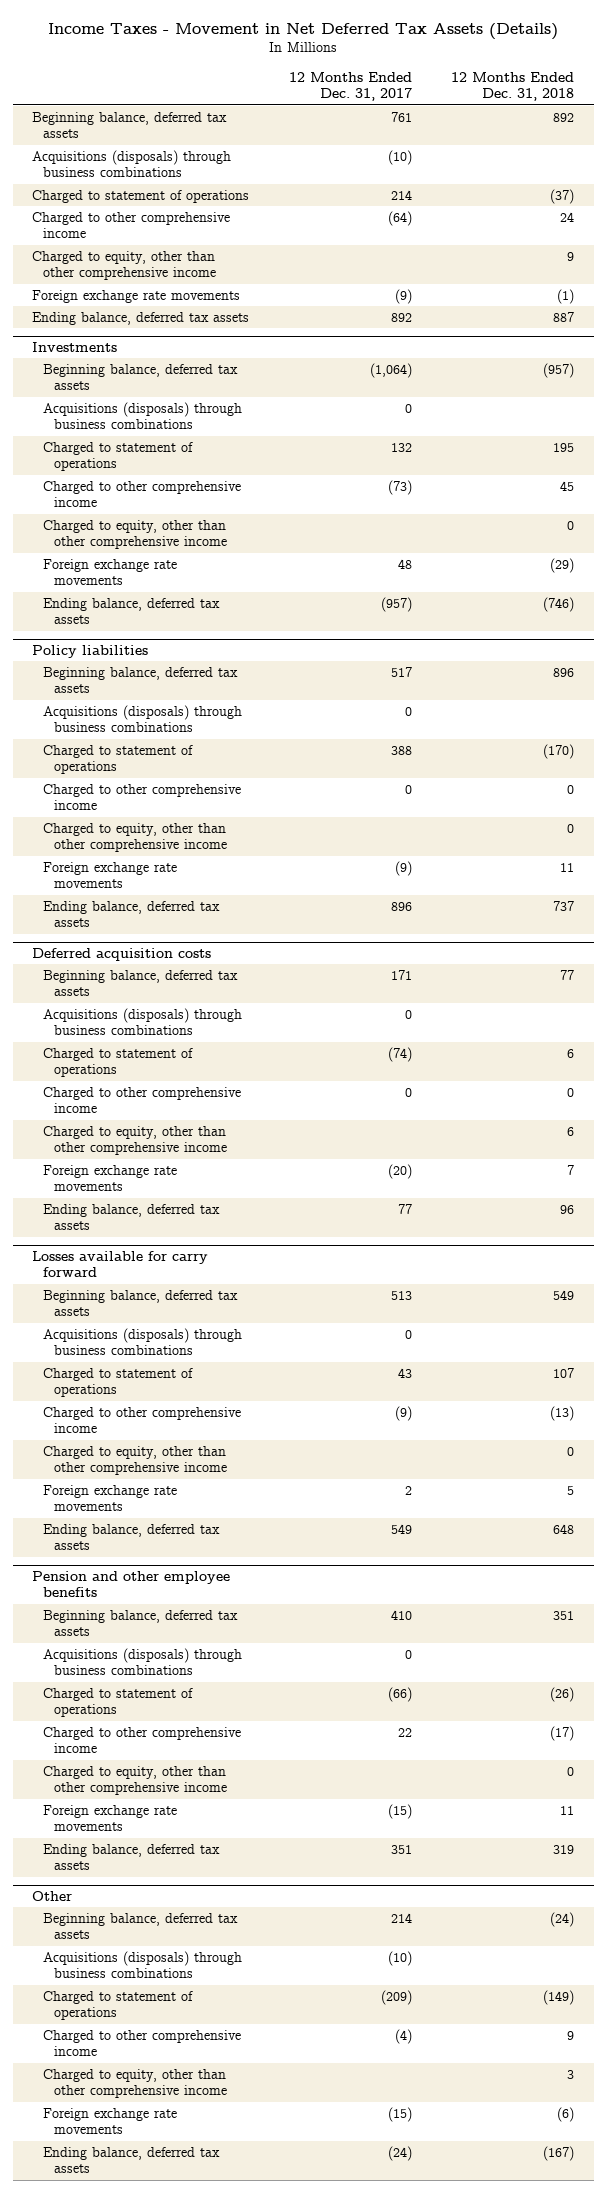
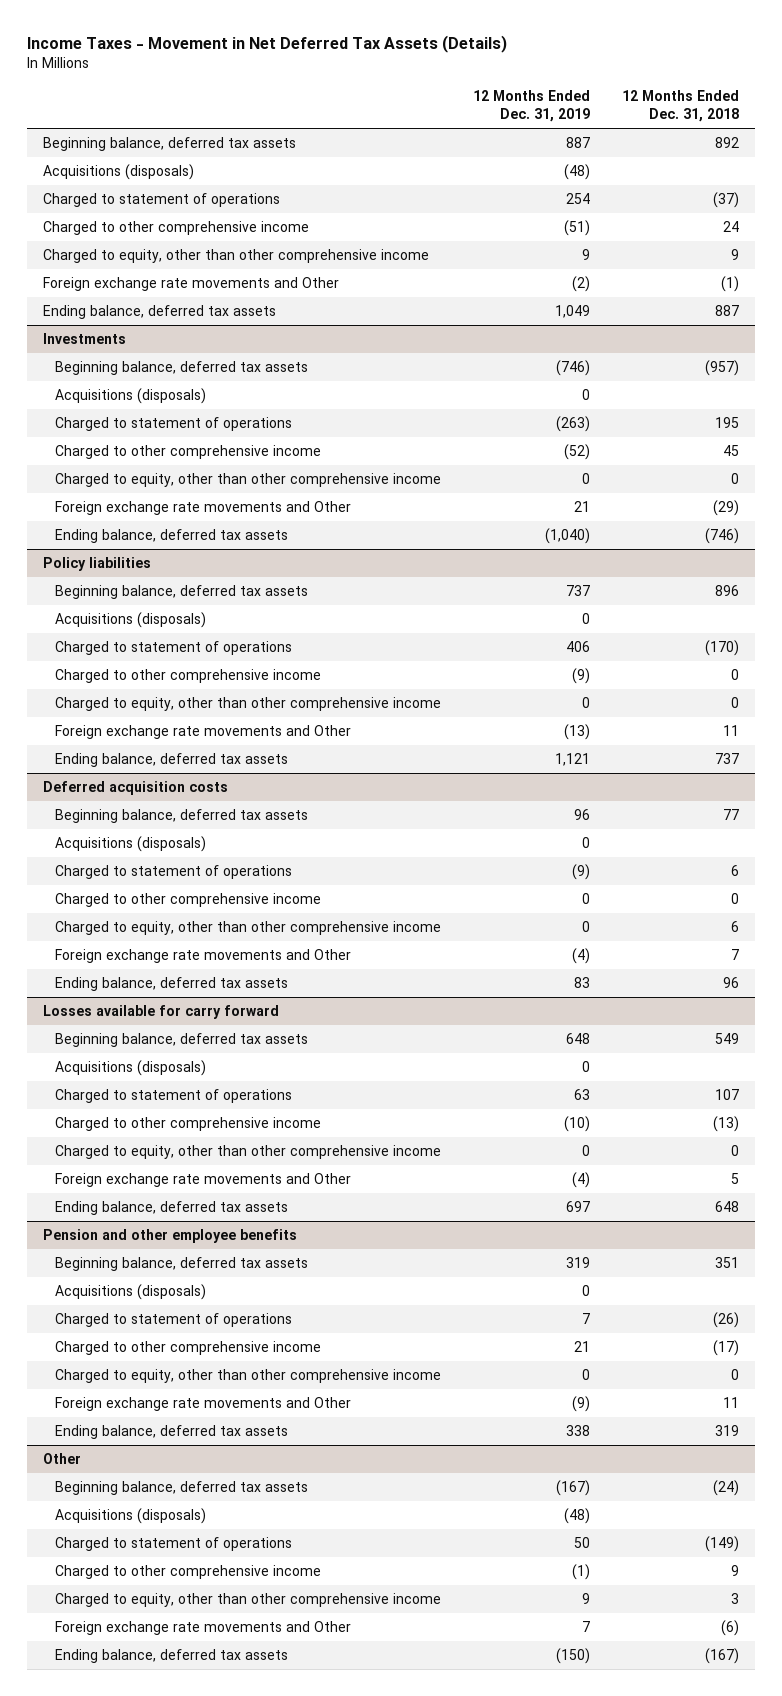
- | 12 Months Ended Dec. 31, 2017 | 12 Months Ended Dec. 31, 2018
+ | 12 Months Ended Dec. 31, 2019 | 12 Months Ended Dec. 31, 2018
- Acquisitions (disposals) through business combinations | (10) |
+ Acquisitions (disposals) | (48) |
- Foreign exchange rate movements | (9) | (1)
+ Foreign exchange rate movements and Other | (2) | (1)
@ Investments
- Acquisitions (disposals) through business combinations | 0 |
+ Acquisitions (disposals) | 0 |
- Foreign exchange rate movements | 48 | (29)
+ Foreign exchange rate movements and Other | 21 | (29)
@ Policy liabilities
- Acquisitions (disposals) through business combinations | 0 |
+ Acquisitions (disposals) | 0 |
- Foreign exchange rate movements | (9) | 11
+ Foreign exchange rate movements and Other | (13) | 11
@ Deferred acquisition costs
- Acquisitions (disposals) through business combinations | 0 |
+ Acquisitions (disposals) | 0 |
- Foreign exchange rate movements | (20) | 7
+ Foreign exchange rate movements and Other | (4) | 7
@ Losses available for carry forward
- Acquisitions (disposals) through business combinations | 0 |
+ Acquisitions (disposals) | 0 |
- Foreign exchange rate movements | 2 | 5
+ Foreign exchange rate movements and Other | (4) | 5
@ Pension and other employee benefits
- Acquisitions (disposals) through business combinations | 0 |
+ Acquisitions (disposals) | 0 |
- Foreign exchange rate movements | (15) | 11
+ Foreign exchange rate movements and Other | (9) | 11
@ Other
- Acquisitions (disposals) through business combinations | (10) |
+ Acquisitions (disposals) | (48) |
- Foreign exchange rate movements | (15) | (6)
+ Foreign exchange rate movements and Other | 7 | (6)

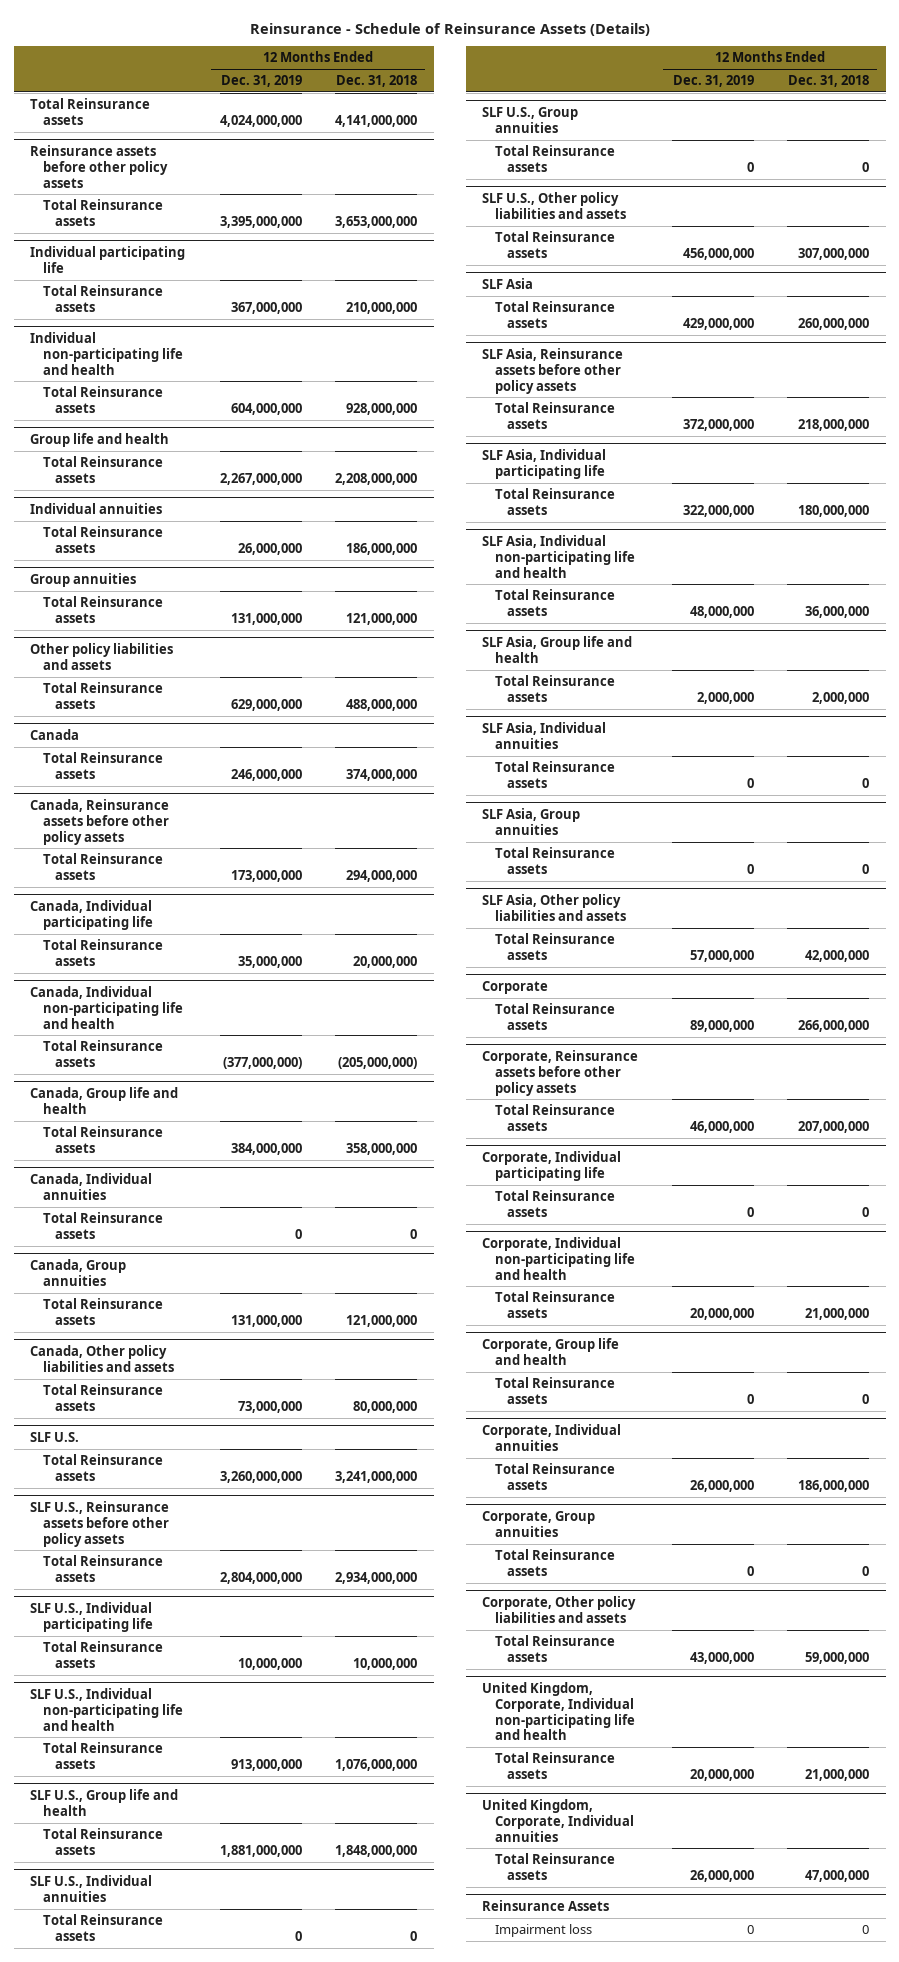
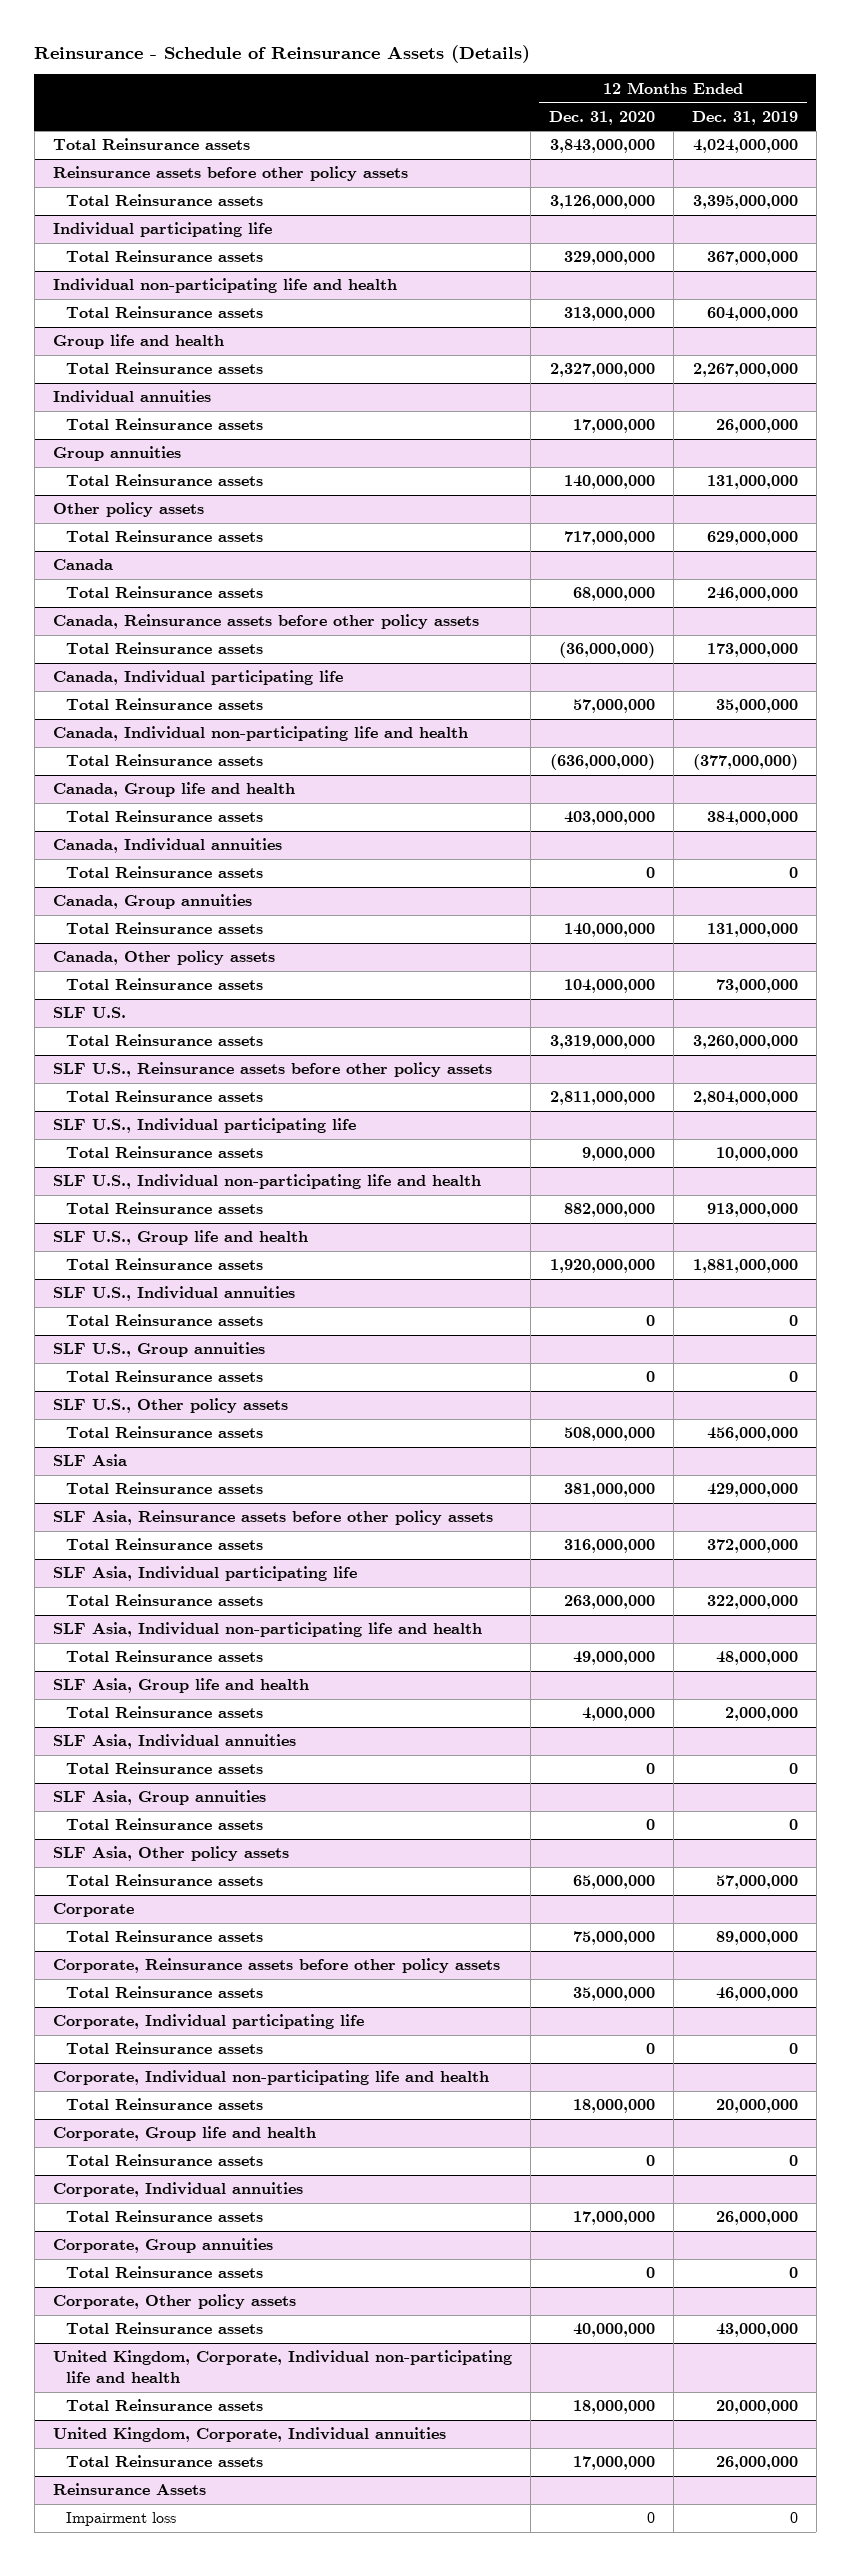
- | 12 Months Ended Dec. 31, 2019 | 12 Months Ended Dec. 31, 2018
+ | 12 Months Ended Dec. 31, 2020 | 12 Months Ended Dec. 31, 2019
- Other policy liabilities and assets
+ Other policy assets
- Canada, Other policy liabilities and assets
+ Canada, Other policy assets
- SLF U.S., Other policy liabilities and assets
+ SLF U.S., Other policy assets
- SLF Asia, Other policy liabilities and assets
+ SLF Asia, Other policy assets
- Corporate, Other policy liabilities and assets
+ Corporate, Other policy assets

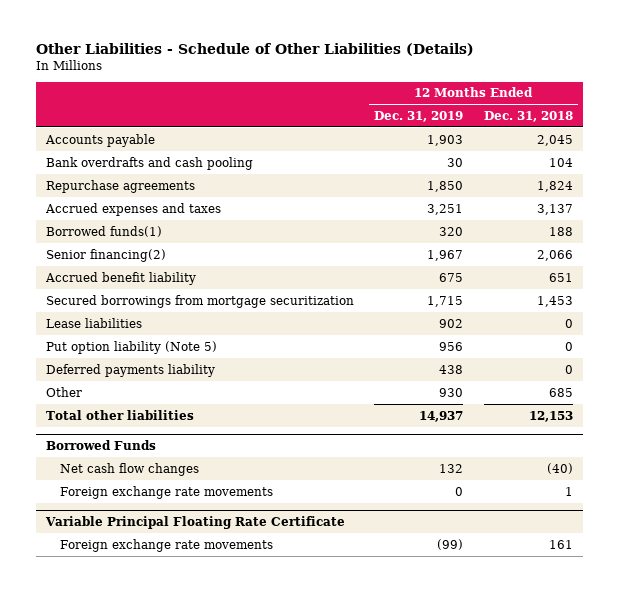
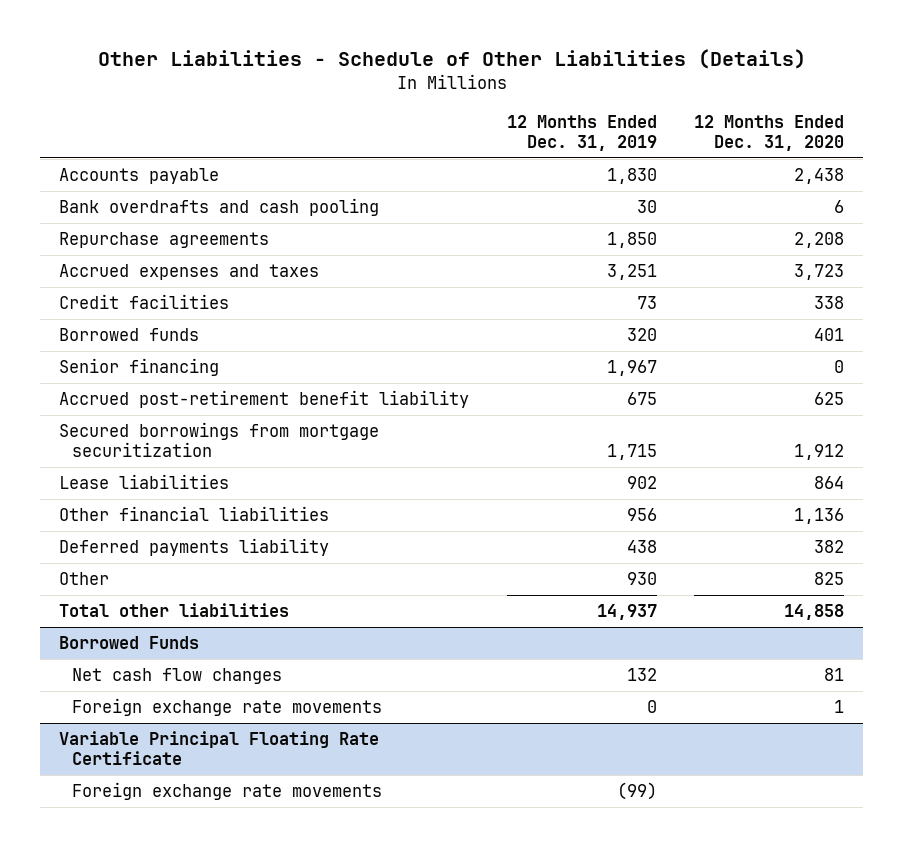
- | 12 Months Ended Dec. 31, 2019 | 12 Months Ended Dec. 31, 2018
+ | 12 Months Ended Dec. 31, 2019 | 12 Months Ended Dec. 31, 2020
- Accounts payable | 1,903 | 2,045
+ Accounts payable | 1,830 | 2,438
- Borrowed funds(1) | 320 | 188
- Senior financing(2) | 1,967 | 2,066
- Accrued benefit liability | 675 | 651
+ Credit facilities | 73 | 338
+ Borrowed funds | 320 | 401
+ Senior financing | 1,967 | 0
+ Accrued post-retirement benefit liability | 675 | 625
- Put option liability (Note 5) | 956 | 0
+ Other financial liabilities | 956 | 1,136

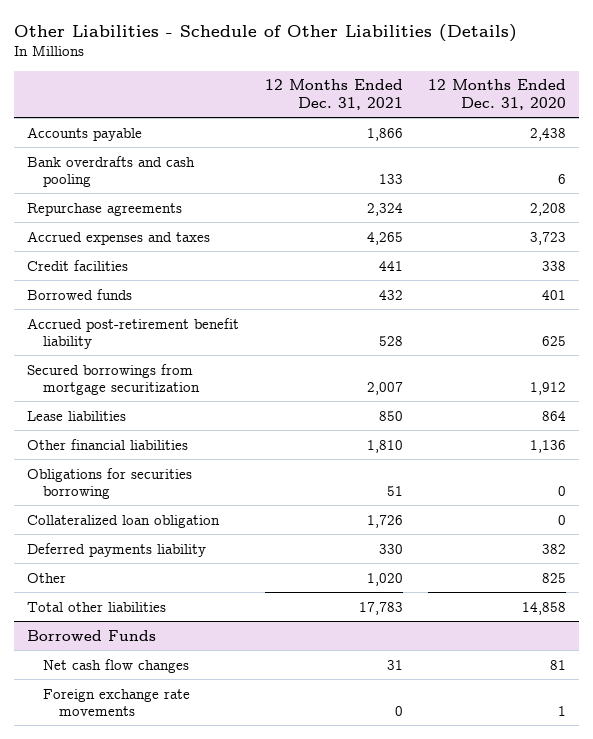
- | 12 Months Ended Dec. 31, 2019 | 12 Months Ended Dec. 31, 2020
+ | 12 Months Ended Dec. 31, 2021 | 12 Months Ended Dec. 31, 2020
- Senior financing | 1,967 | 0
+ Obligations for securities borrowing | 51 | 0
+ Collateralized loan obligation | 1,726 | 0
- Variable Principal Floating Rate Certificate
- Foreign exchange rate movements | (99) |

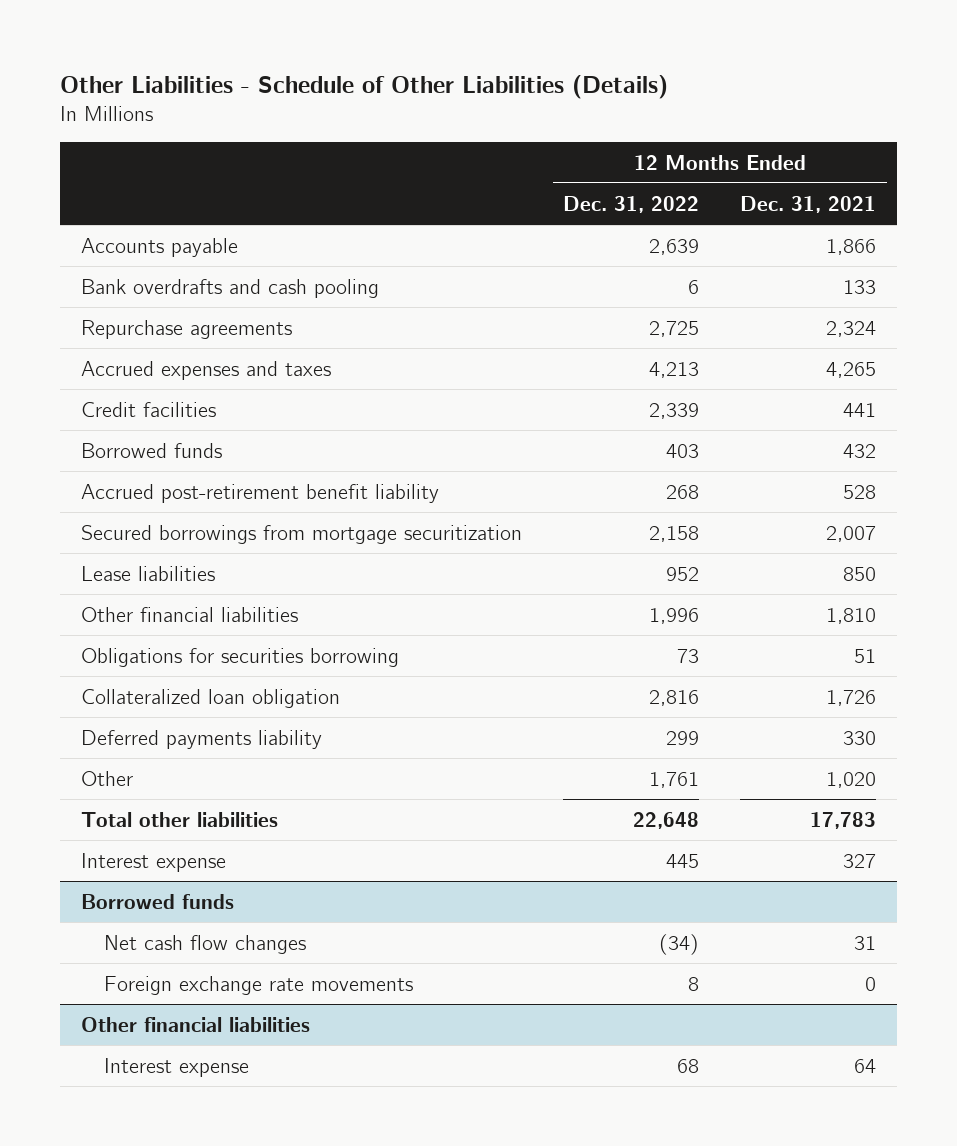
- | 12 Months Ended Dec. 31, 2021 | 12 Months Ended Dec. 31, 2020
+ | 12 Months Ended Dec. 31, 2022 | 12 Months Ended Dec. 31, 2021
- Borrowed Funds
+ Interest expense | 445 | 327
+ Borrowed funds
+ Other financial liabilities
+ Interest expense | 68 | 64

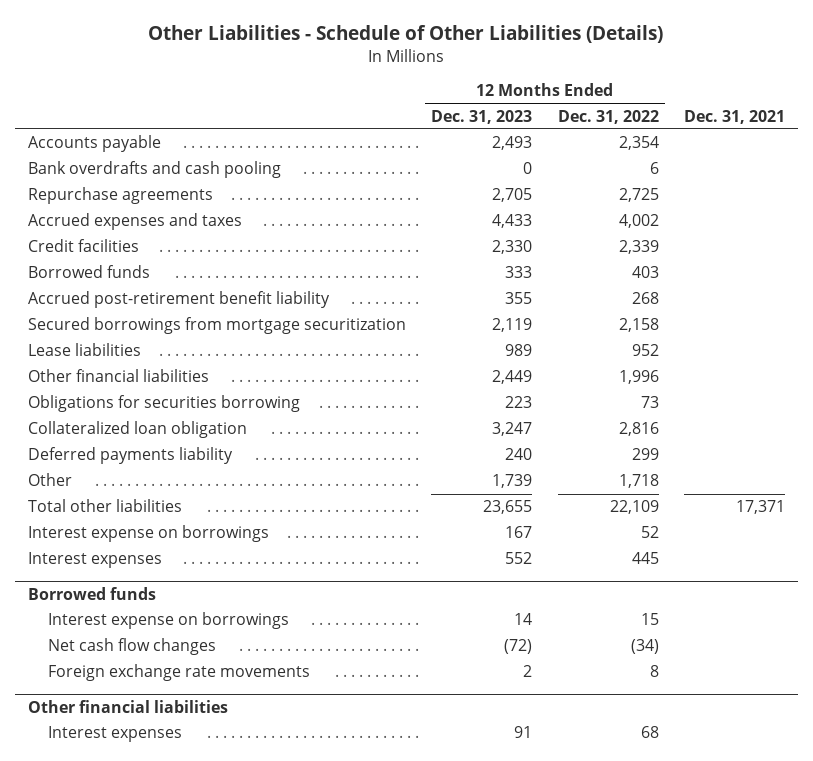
- | 12 Months Ended Dec. 31, 2022 | 12 Months Ended Dec. 31, 2021
+ | 12 Months Ended Dec. 31, 2023 | 12 Months Ended Dec. 31, 2022 | Dec. 31, 2021
- Accounts payable | 2,639 | 1,866
+ Accounts payable | 2,493 | 2,354 |
- Accrued expenses and taxes | 4,213 | 4,265
+ Accrued expenses and taxes | 4,433 | 4,002 |
- Other | 1,761 | 1,020
- Total other liabilities | 22,648 | 17,783
- Interest expense | 445 | 327
+ Other | 1,739 | 1,718 |
+ Total other liabilities | 23,655 | 22,109 | 17,371
+ Interest expense on borrowings | 167 | 52 |
+ Interest expenses | 552 | 445 |
@ Borrowed funds
+ Interest expense on borrowings | 14 | 15 |
@ Other financial liabilities
- Interest expense | 68 | 64
+ Interest expenses | 91 | 68 |

